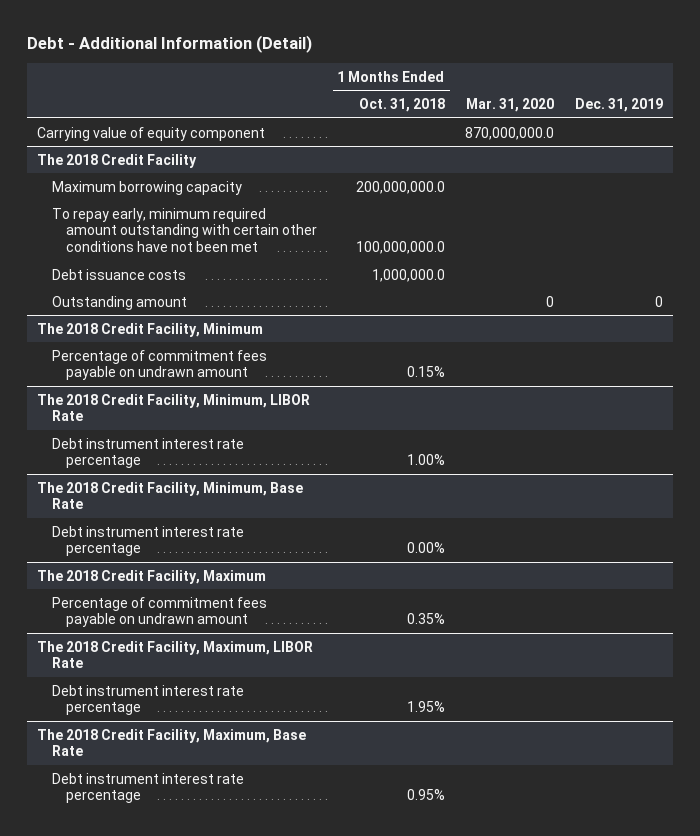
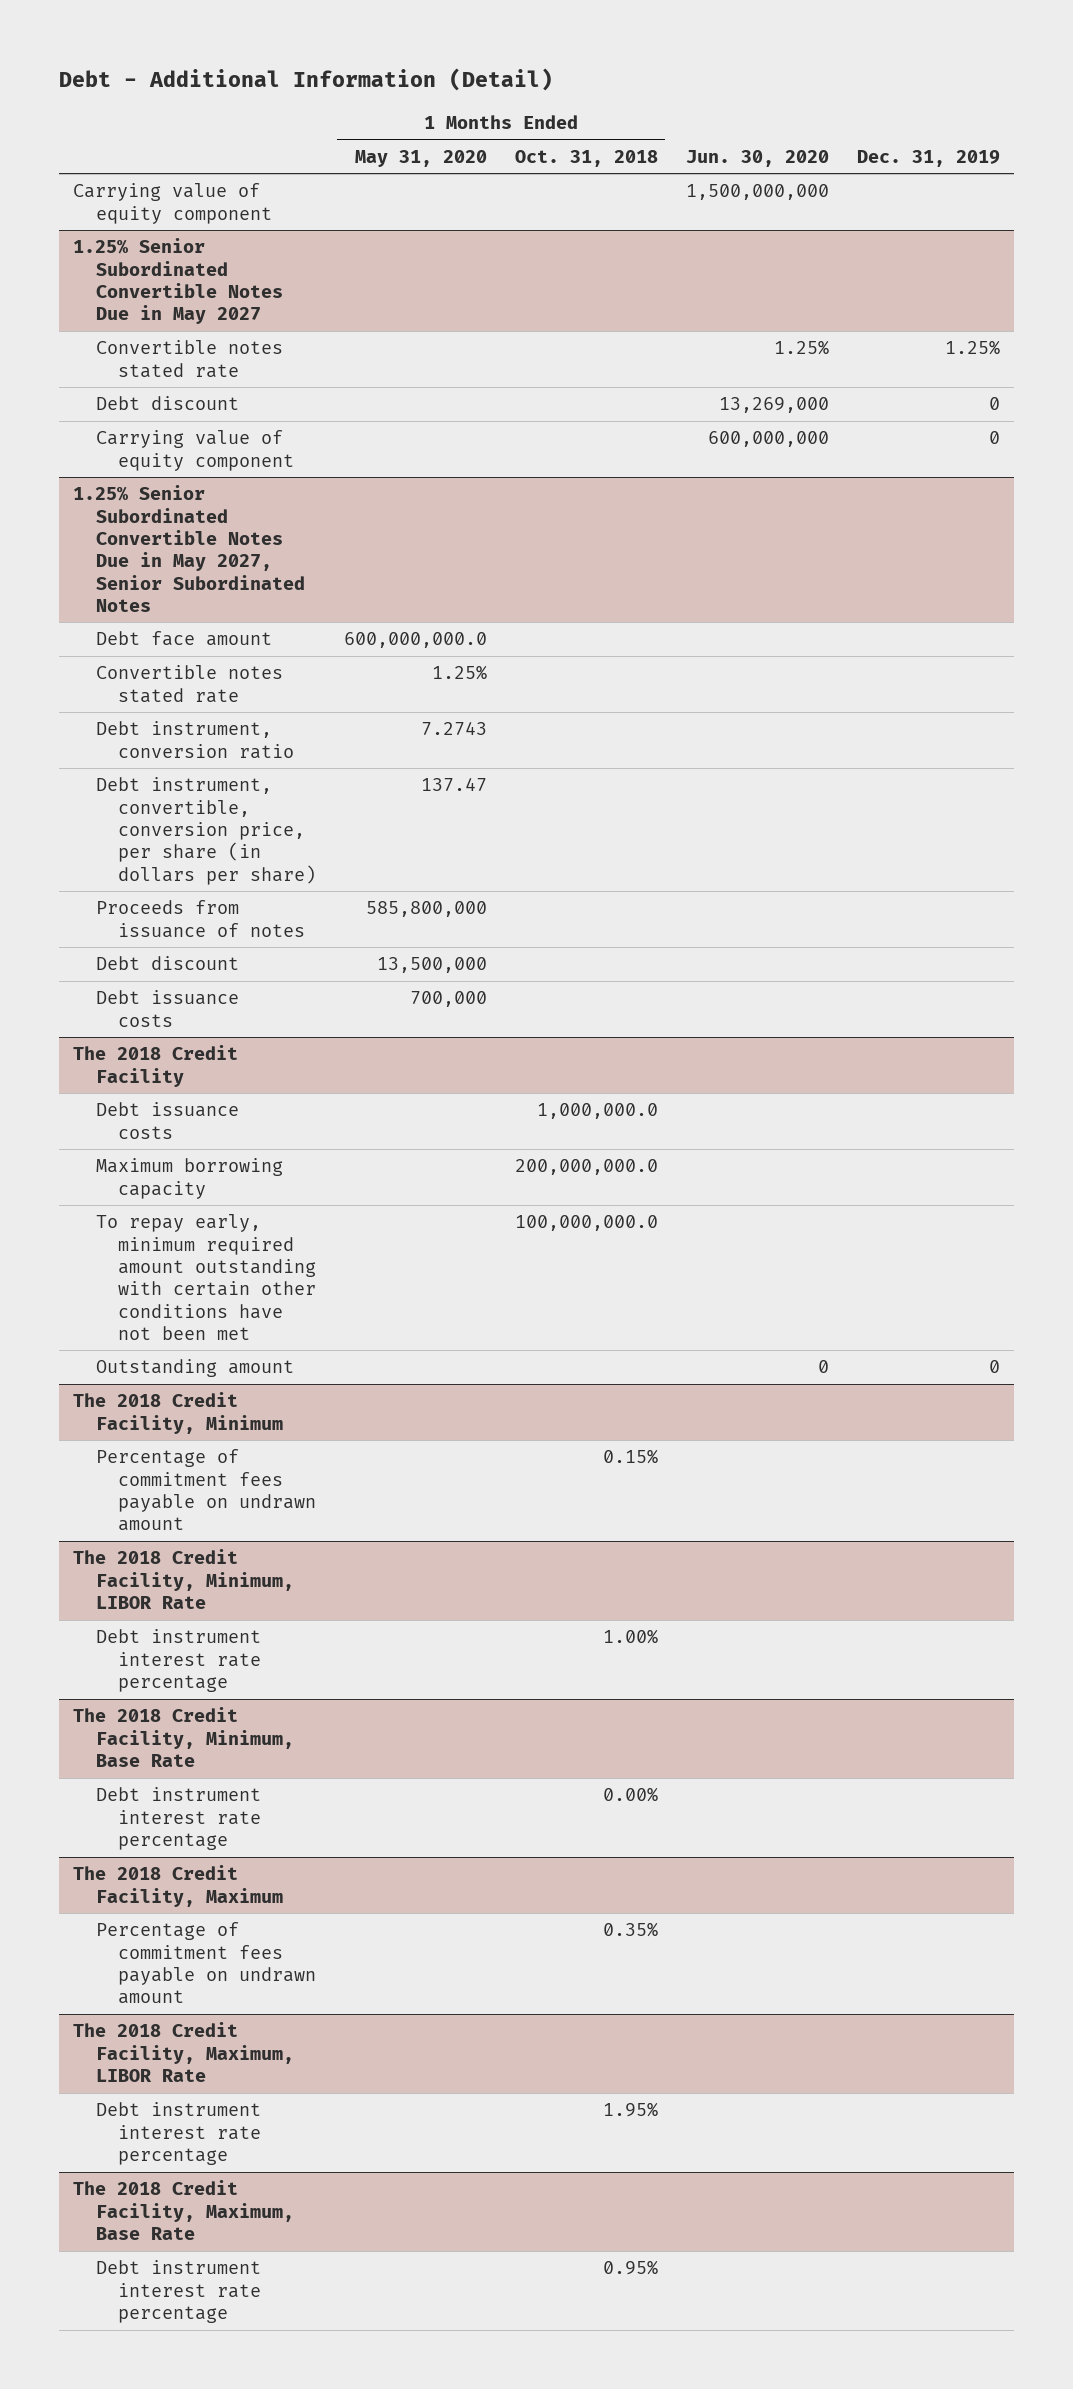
- | 1 Months Ended Oct. 31, 2018 | Mar. 31, 2020 | Dec. 31, 2019
+ | 1 Months Ended May 31, 2020 | 1 Months Ended Oct. 31, 2018 | Jun. 30, 2020 | Dec. 31, 2019
+ 1.25% Senior Subordinated Convertible Notes Due in May 2027
+ Convertible notes stated rate | | | 1.25% | 1.25%
+ Debt discount | | | 13,269,000 | 0
+ Carrying value of equity component | | | 600,000,000 | 0
+ 1.25% Senior Subordinated Convertible Notes Due in May 2027, Senior Subordinated Notes
+ Debt face amount | 600,000,000.0 | | |
+ Convertible notes stated rate | 1.25% | | |
+ Debt instrument, conversion ratio | 7.2743 | | |
+ Debt instrument, convertible, conversion price, per share (in dollars per share) | 137.47 | | |
+ Proceeds from issuance of notes | 585,800,000 | | |
+ Debt discount | 13,500,000 | | |
+ Debt issuance costs | 700,000 | | |
@ The 2018 Credit Facility
moved up: Debt issuance costs | | 1,000,000.0 | |

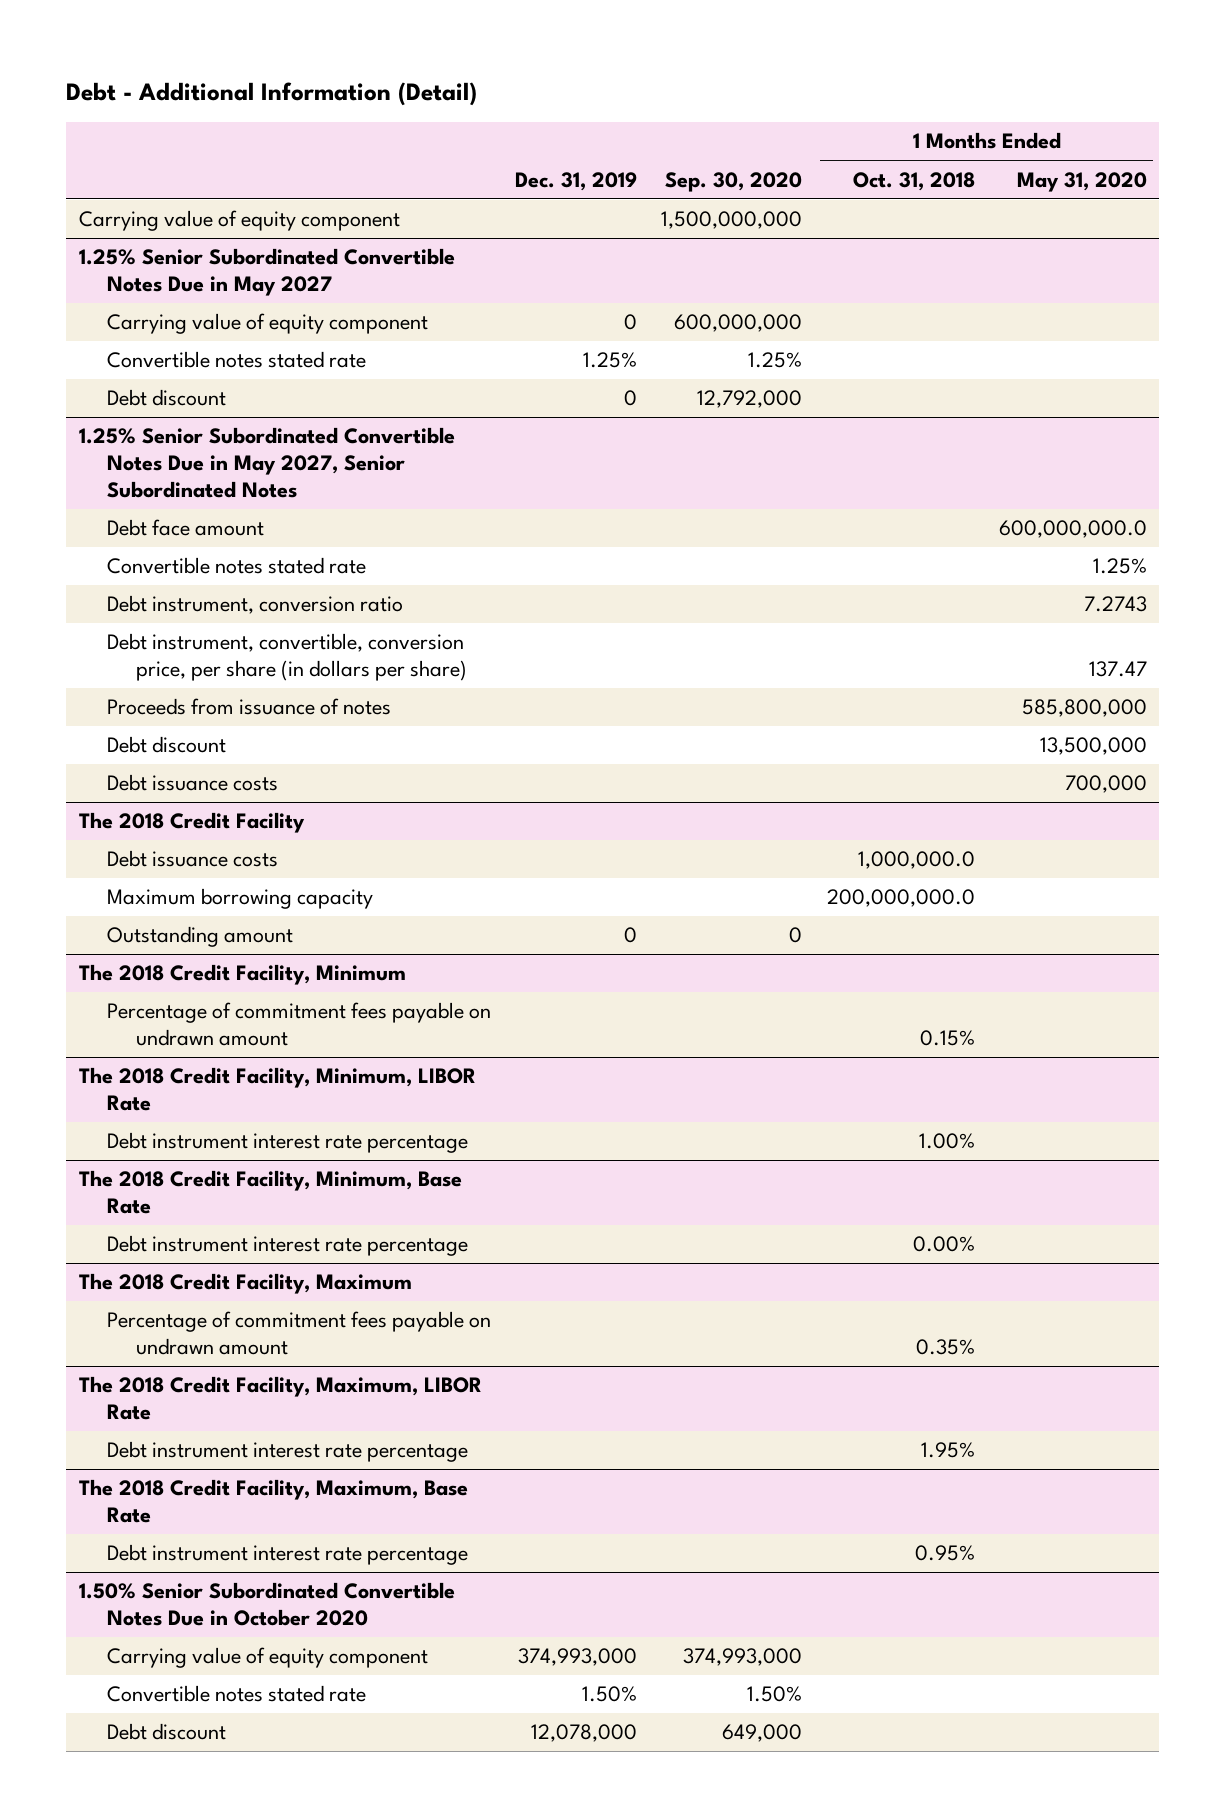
- | 1 Months Ended May 31, 2020 | 1 Months Ended Oct. 31, 2018 | Jun. 30, 2020 | Dec. 31, 2019
+ | Dec. 31, 2019 | Sep. 30, 2020 | 1 Months Ended Oct. 31, 2018 | 1 Months Ended May 31, 2020
@ 1.25% Senior Subordinated Convertible Notes Due in May 2027
moved up: Carrying value of equity component | 0 | 600,000,000 | |
@ The 2018 Credit Facility
- To repay early, minimum required amount outstanding with certain other conditions have not been met | | 100,000,000.0 | |
+ 1.50% Senior Subordinated Convertible Notes Due in October 2020
+ Carrying value of equity component | 374,993,000 | 374,993,000 | |
+ Convertible notes stated rate | 1.50% | 1.50% | |
+ Debt discount | 12,078,000 | 649,000 | |

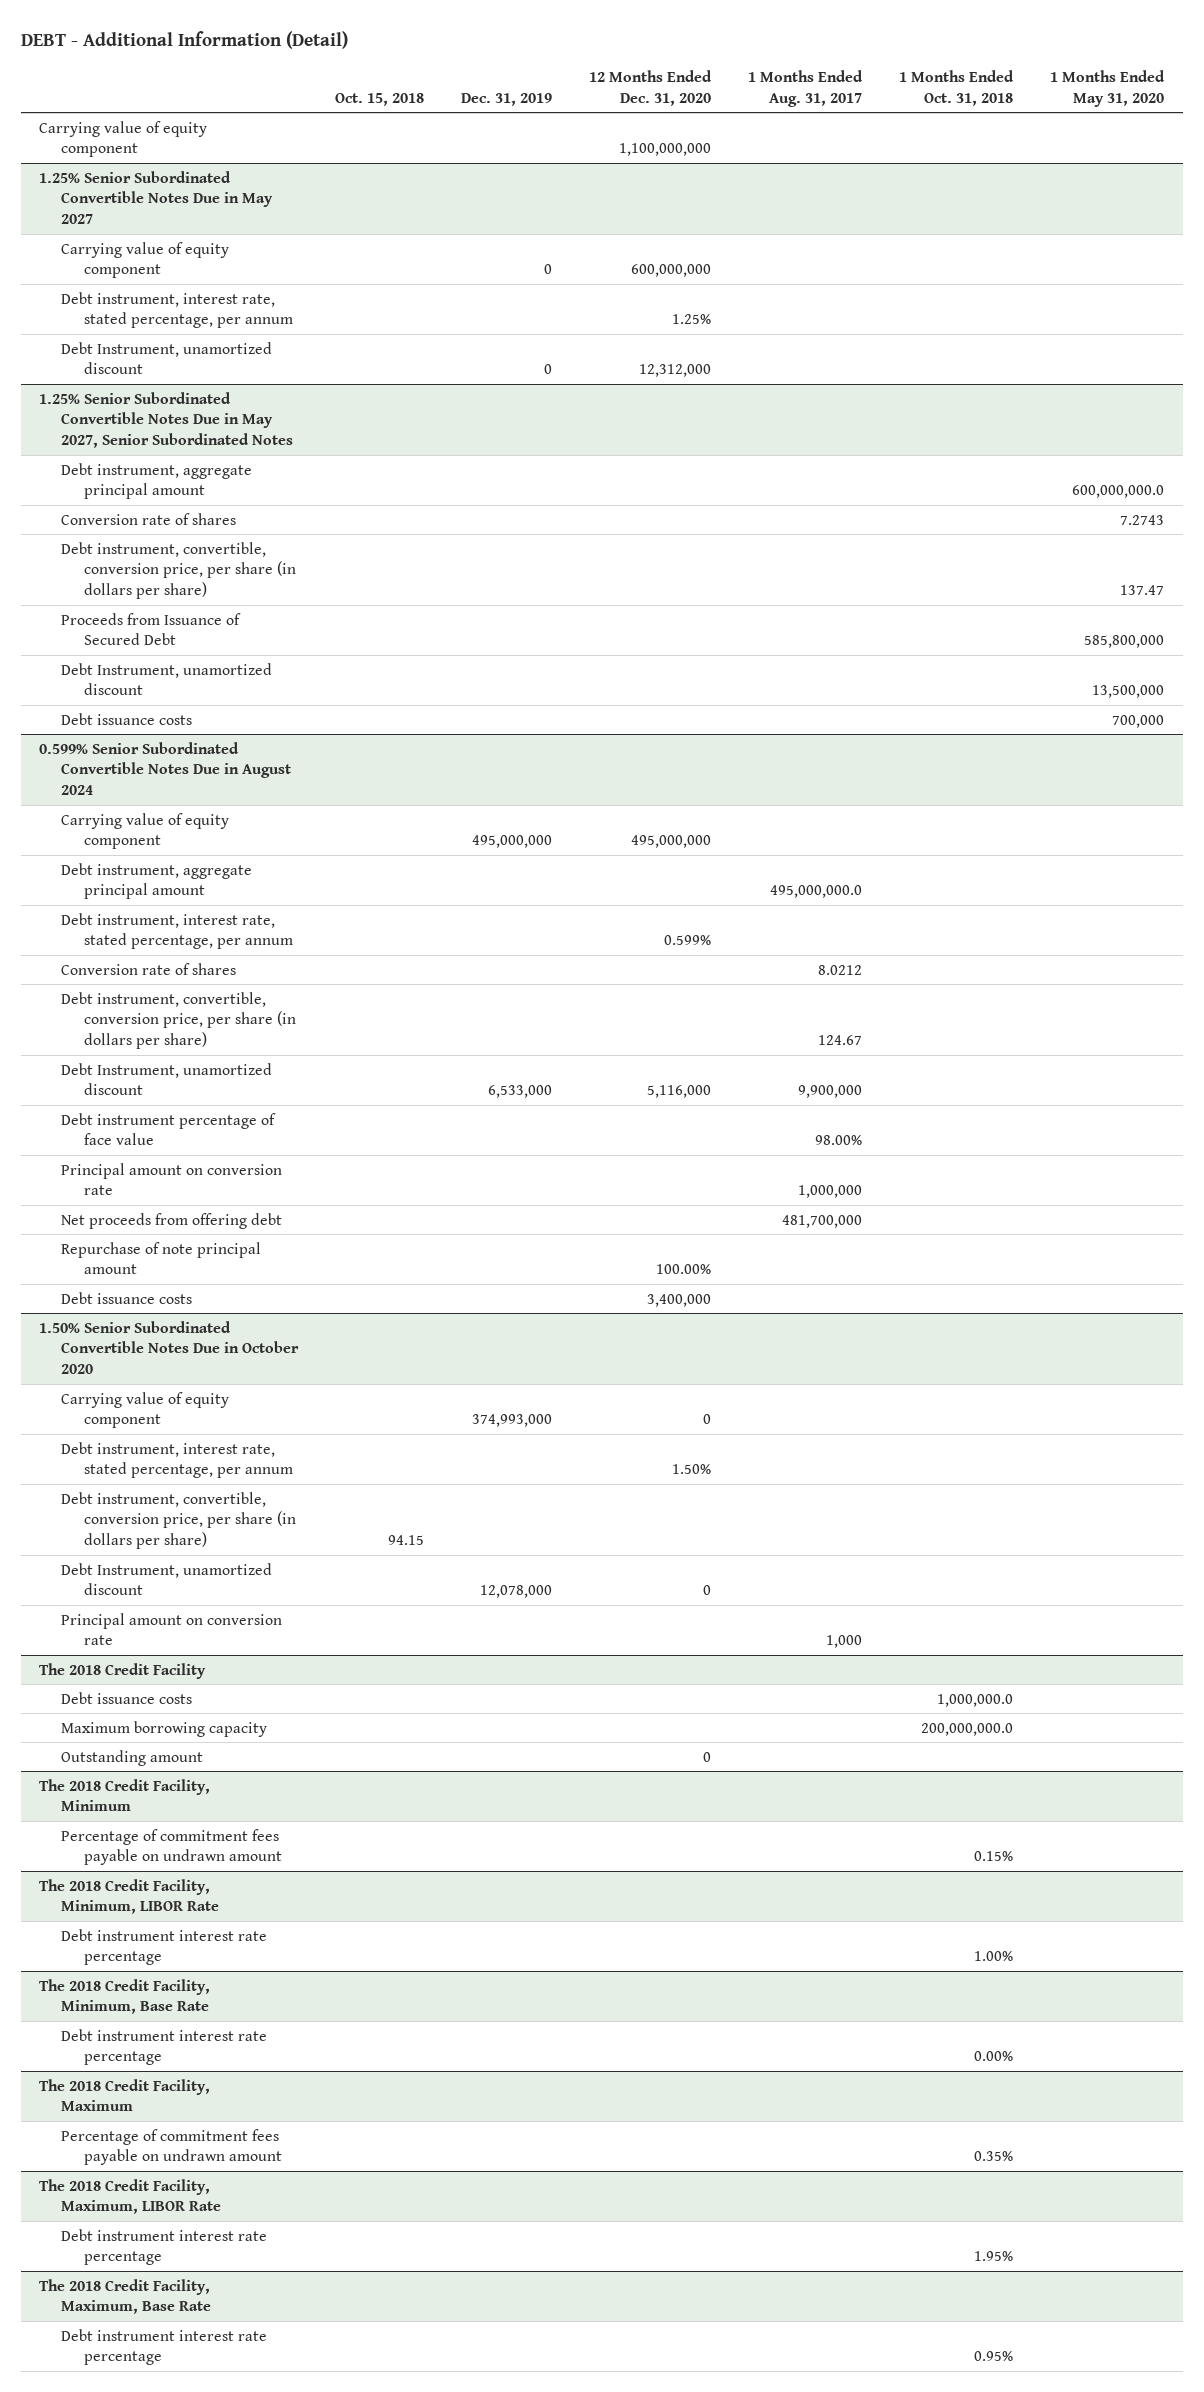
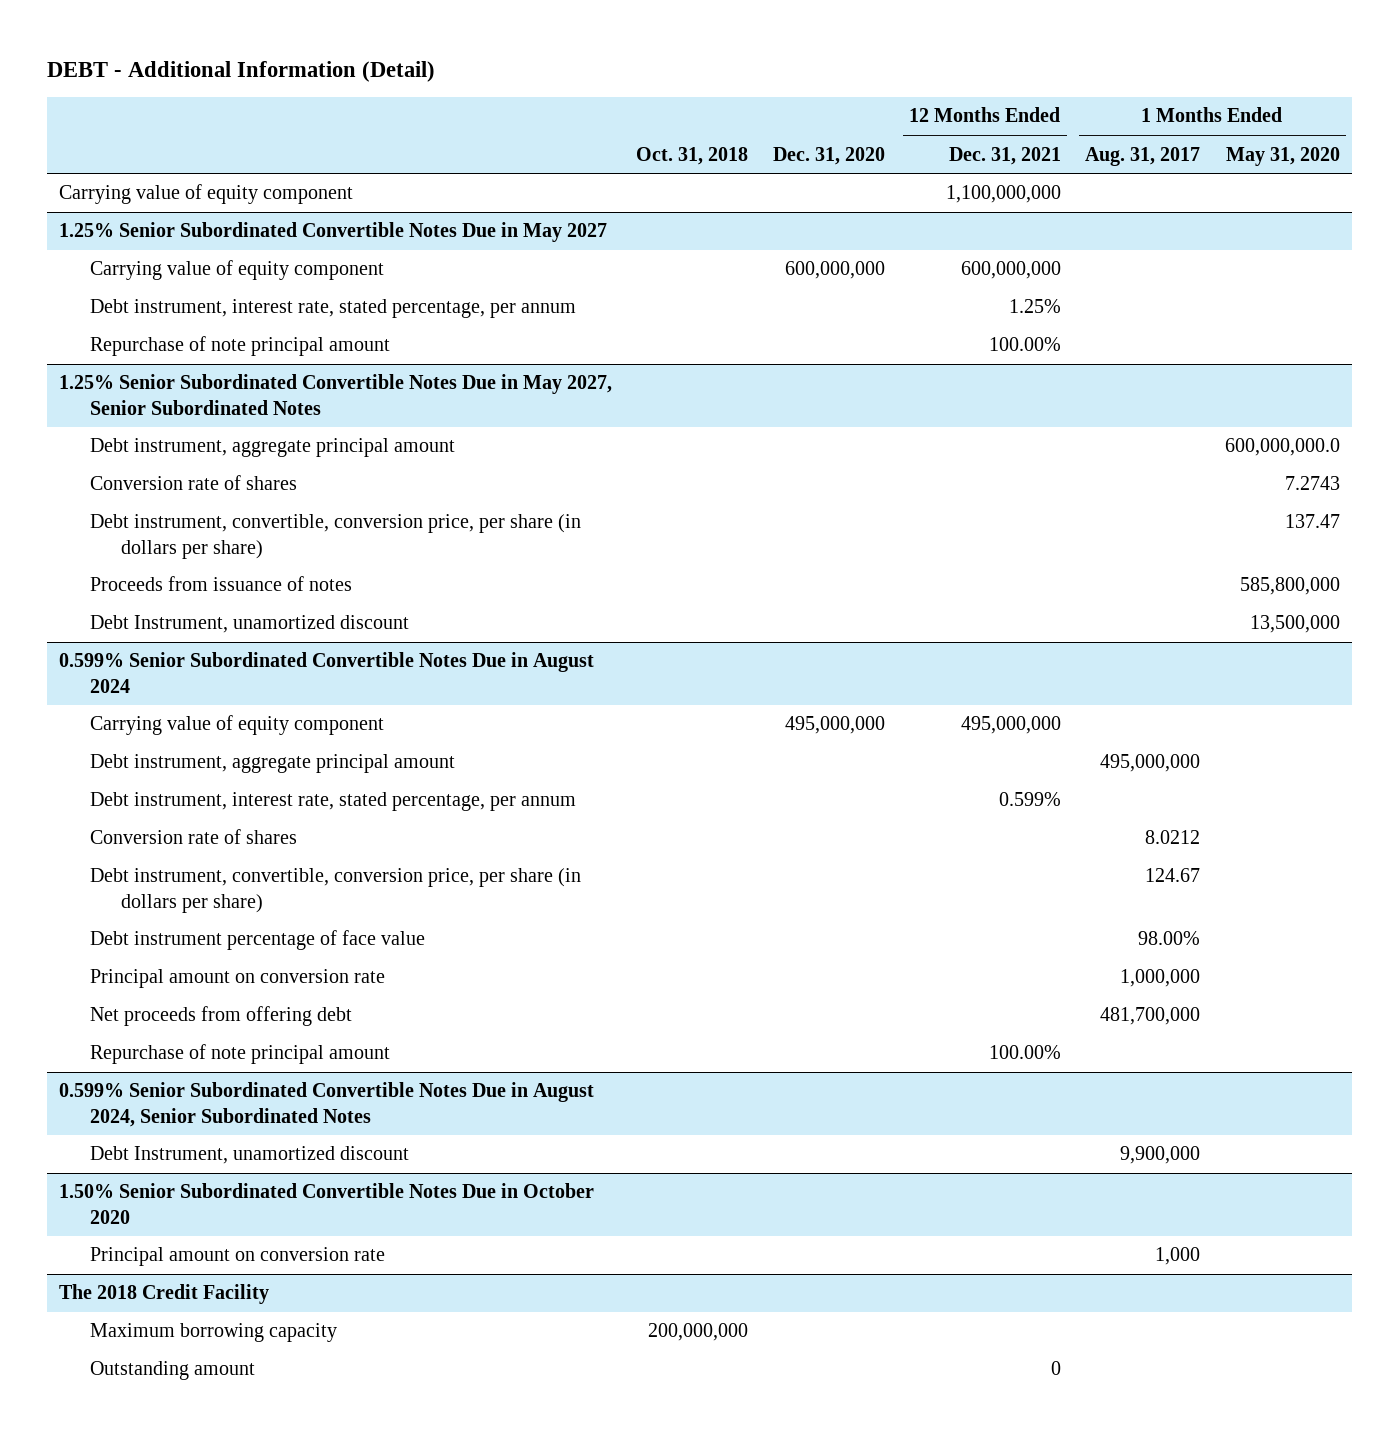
- | Oct. 15, 2018 | Dec. 31, 2019 | 12 Months Ended Dec. 31, 2020 | 1 Months Ended Aug. 31, 2017 | 1 Months Ended Oct. 31, 2018 | 1 Months Ended May 31, 2020
+ | Oct. 31, 2018 | Dec. 31, 2020 | 12 Months Ended Dec. 31, 2021 | 1 Months Ended Aug. 31, 2017 | 1 Months Ended May 31, 2020
@ 1.25% Senior Subordinated Convertible Notes Due in May 2027
- Debt Instrument, unamortized discount | | 0 | 12,312,000 | | |
+ Repurchase of note principal amount | | | 100.00% | |
@ 1.25% Senior Subordinated Convertible Notes Due in May 2027, Senior Subordinated Notes
- Proceeds from Issuance of Secured Debt | | | | | | 585,800,000
+ Proceeds from issuance of notes | | | | | 585,800,000
- Debt issuance costs | | | | | | 700,000
@ 0.599% Senior Subordinated Convertible Notes Due in August 2024
- Debt instrument, aggregate principal amount | | | | 495,000,000.0 | |
+ Debt instrument, aggregate principal amount | | | | 495,000,000 |
- Debt Instrument, unamortized discount | | 6,533,000 | 5,116,000 | 9,900,000 | |
- Debt issuance costs | | | 3,400,000 | | |
+ 0.599% Senior Subordinated Convertible Notes Due in August 2024, Senior Subordinated Notes
+ Debt Instrument, unamortized discount | | | | 9,900,000 |
@ 1.50% Senior Subordinated Convertible Notes Due in October 2020
- Carrying value of equity component | | 374,993,000 | 0 | | |
- Debt instrument, interest rate, stated percentage, per annum | | | 1.50% | | |
- Debt instrument, convertible, conversion price, per share (in dollars per share) | 94.15 | | | | |
- Debt Instrument, unamortized discount | | 12,078,000 | 0 | | |
@ The 2018 Credit Facility
- Debt issuance costs | | | | | 1,000,000.0 |
- The 2018 Credit Facility, Minimum
- Percentage of commitment fees payable on undrawn amount | | | | | 0.15% |
- The 2018 Credit Facility, Minimum, LIBOR Rate
- Debt instrument interest rate percentage | | | | | 1.00% |
- The 2018 Credit Facility, Minimum, Base Rate
- Debt instrument interest rate percentage | | | | | 0.00% |
- The 2018 Credit Facility, Maximum
- Percentage of commitment fees payable on undrawn amount | | | | | 0.35% |
- The 2018 Credit Facility, Maximum, LIBOR Rate
- Debt instrument interest rate percentage | | | | | 1.95% |
- The 2018 Credit Facility, Maximum, Base Rate
- Debt instrument interest rate percentage | | | | | 0.95% |

